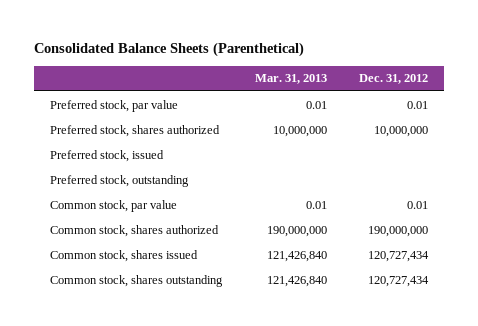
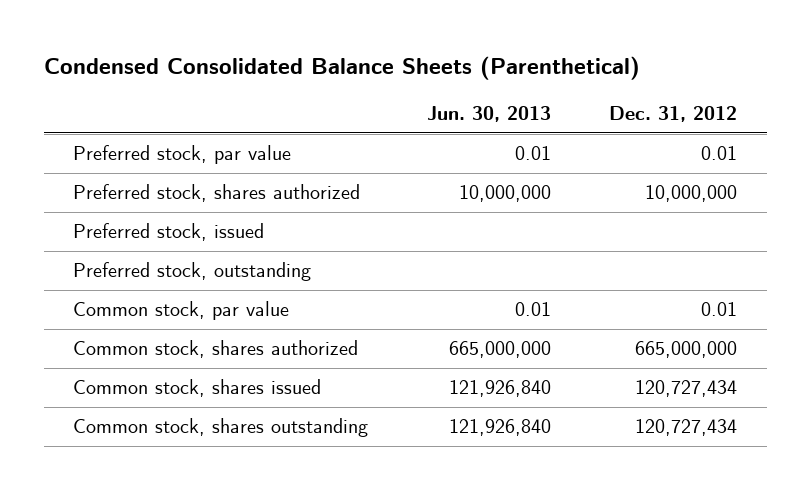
- Consolidated Balance Sheets (Parenthetical)
+ Condensed Consolidated Balance Sheets (Parenthetical)
- | Mar. 31, 2013 | Dec. 31, 2012
+ | Jun. 30, 2013 | Dec. 31, 2012
- Common stock, shares authorized | 190,000,000 | 190,000,000
+ Common stock, shares authorized | 665,000,000 | 665,000,000

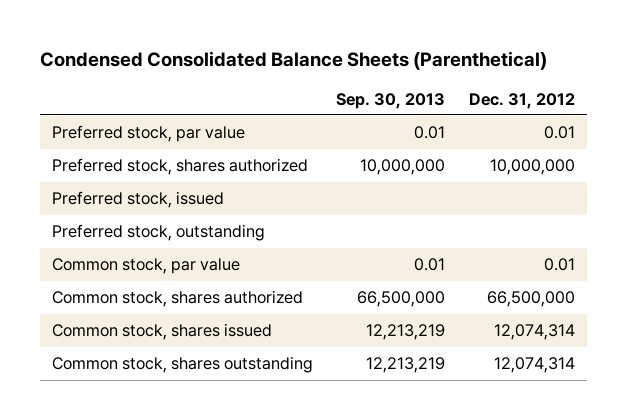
- | Jun. 30, 2013 | Dec. 31, 2012
+ | Sep. 30, 2013 | Dec. 31, 2012
- Common stock, shares authorized | 665,000,000 | 665,000,000
- Common stock, shares issued | 121,926,840 | 120,727,434
- Common stock, shares outstanding | 121,926,840 | 120,727,434
+ Common stock, shares authorized | 66,500,000 | 66,500,000
+ Common stock, shares issued | 12,213,219 | 12,074,314
+ Common stock, shares outstanding | 12,213,219 | 12,074,314

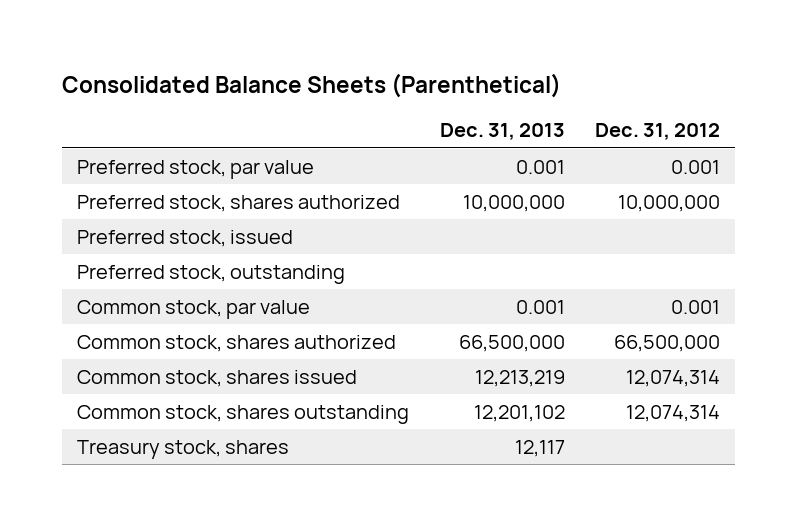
- Condensed Consolidated Balance Sheets (Parenthetical)
+ Consolidated Balance Sheets (Parenthetical)
- | Sep. 30, 2013 | Dec. 31, 2012
+ | Dec. 31, 2013 | Dec. 31, 2012
- Preferred stock, par value | 0.01 | 0.01
+ Preferred stock, par value | 0.001 | 0.001
- Common stock, par value | 0.01 | 0.01
+ Common stock, par value | 0.001 | 0.001
+ Treasury stock, shares | 12,117 |

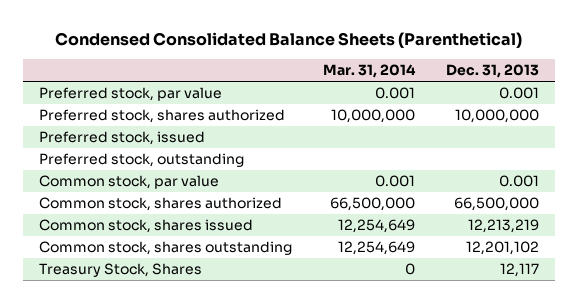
- Consolidated Balance Sheets (Parenthetical)
+ Condensed Consolidated Balance Sheets (Parenthetical)
- | Dec. 31, 2013 | Dec. 31, 2012
+ | Mar. 31, 2014 | Dec. 31, 2013
- Treasury stock, shares | 12,117 |
+ Treasury Stock, Shares | 0 | 12,117

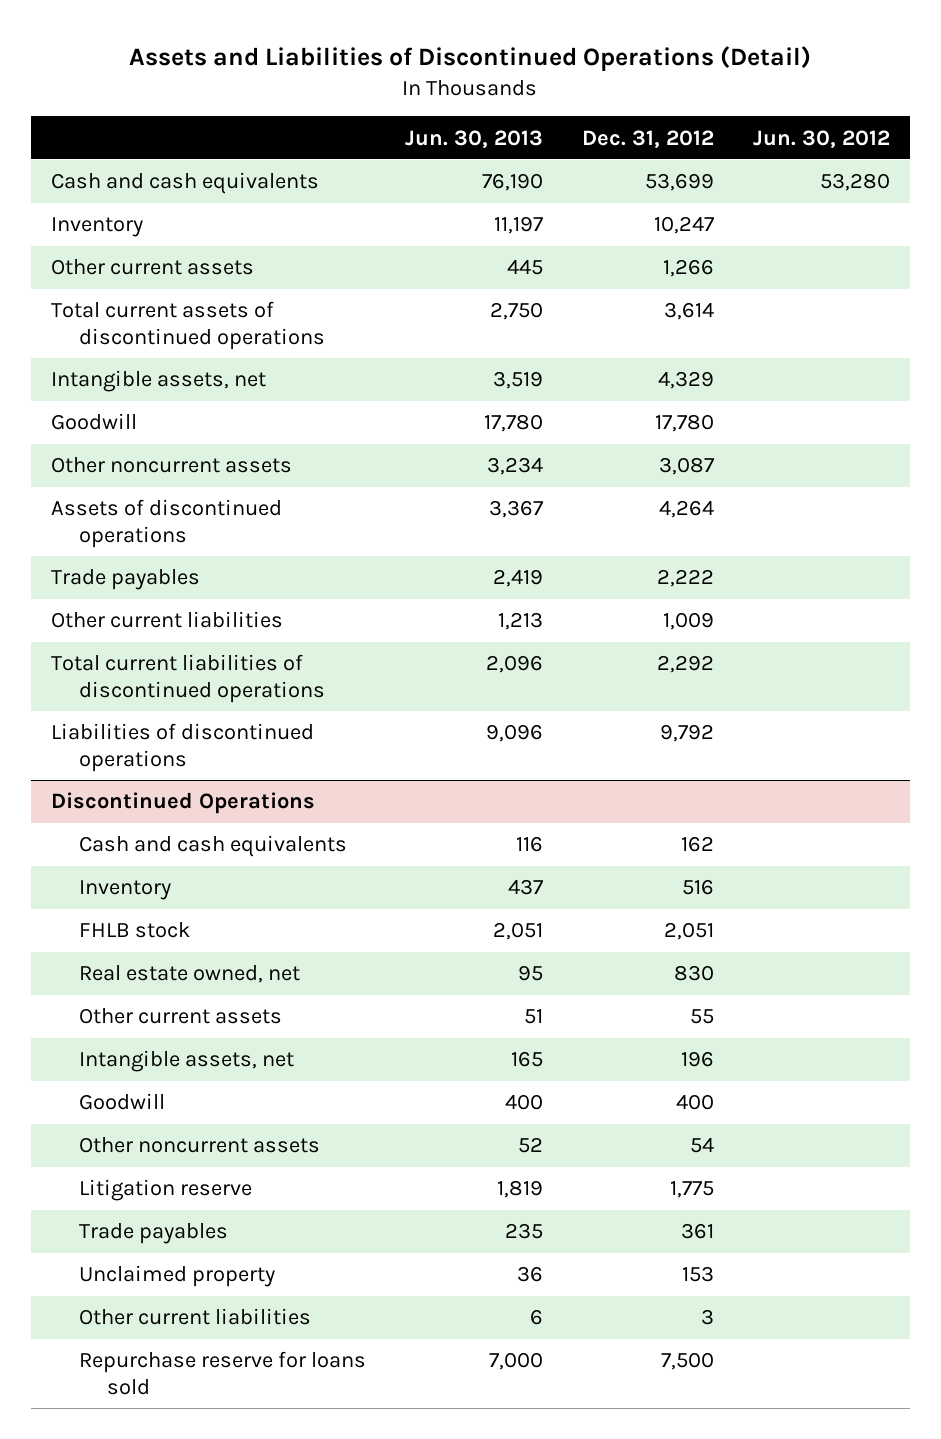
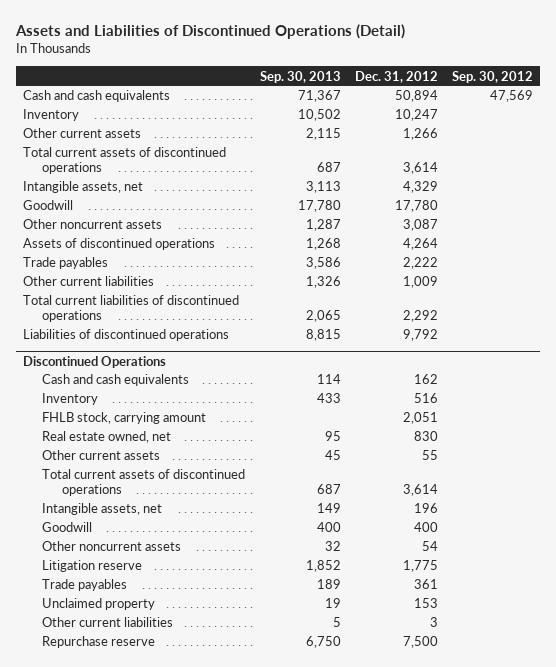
- | Jun. 30, 2013 | Dec. 31, 2012 | Jun. 30, 2012
+ | Sep. 30, 2013 | Dec. 31, 2012 | Sep. 30, 2012
- Cash and cash equivalents | 76,190 | 53,699 | 53,280
+ Cash and cash equivalents | 71,367 | 50,894 | 47,569
@ Discontinued Operations
- FHLB stock | 2,051 | 2,051 |
+ FHLB stock, carrying amount | | 2,051 |
+ Total current assets of discontinued operations | 687 | 3,614 |
- Repurchase reserve for loans sold | 7,000 | 7,500 |
+ Repurchase reserve | 6,750 | 7,500 |

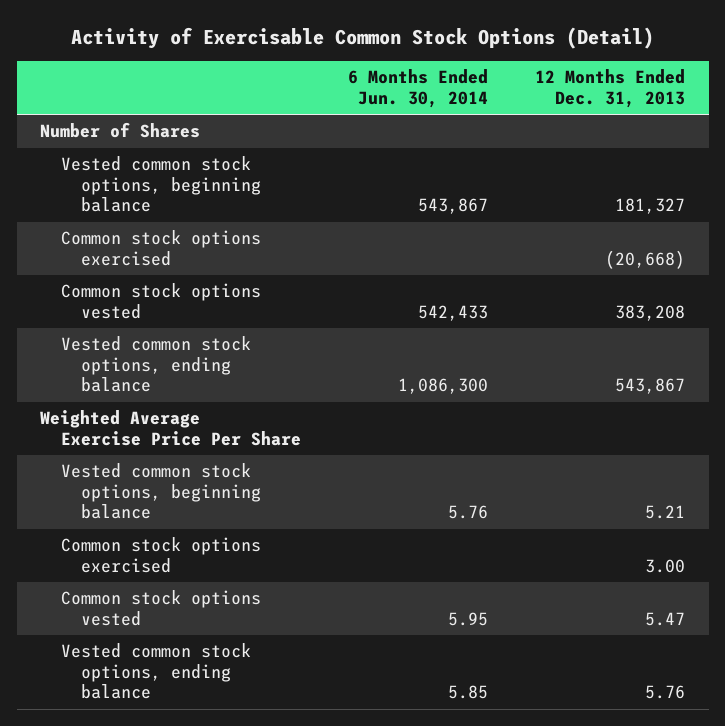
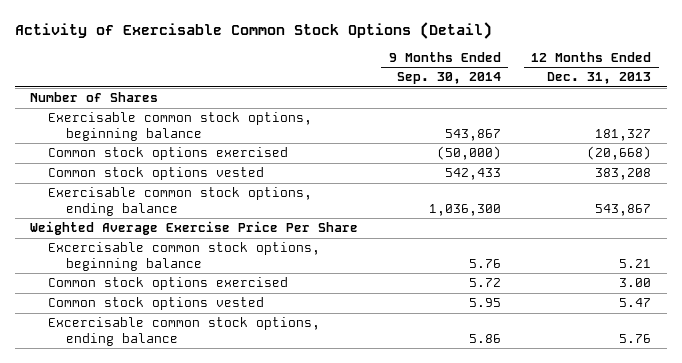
- | 6 Months Ended Jun. 30, 2014 | 12 Months Ended Dec. 31, 2013
+ | 9 Months Ended Sep. 30, 2014 | 12 Months Ended Dec. 31, 2013
- Vested common stock options, beginning balance | 543,867 | 181,327
+ Exercisable common stock options, beginning balance | 543,867 | 181,327
- Vested common stock options, ending balance | 1,086,300 | 543,867
+ Exercisable common stock options, ending balance | 1,036,300 | 543,867
- Vested common stock options, beginning balance | 5.76 | 5.21
+ Excercisable common stock options, beginning balance | 5.76 | 5.21
- Vested common stock options, ending balance | 5.85 | 5.76
+ Excercisable common stock options, ending balance | 5.86 | 5.76

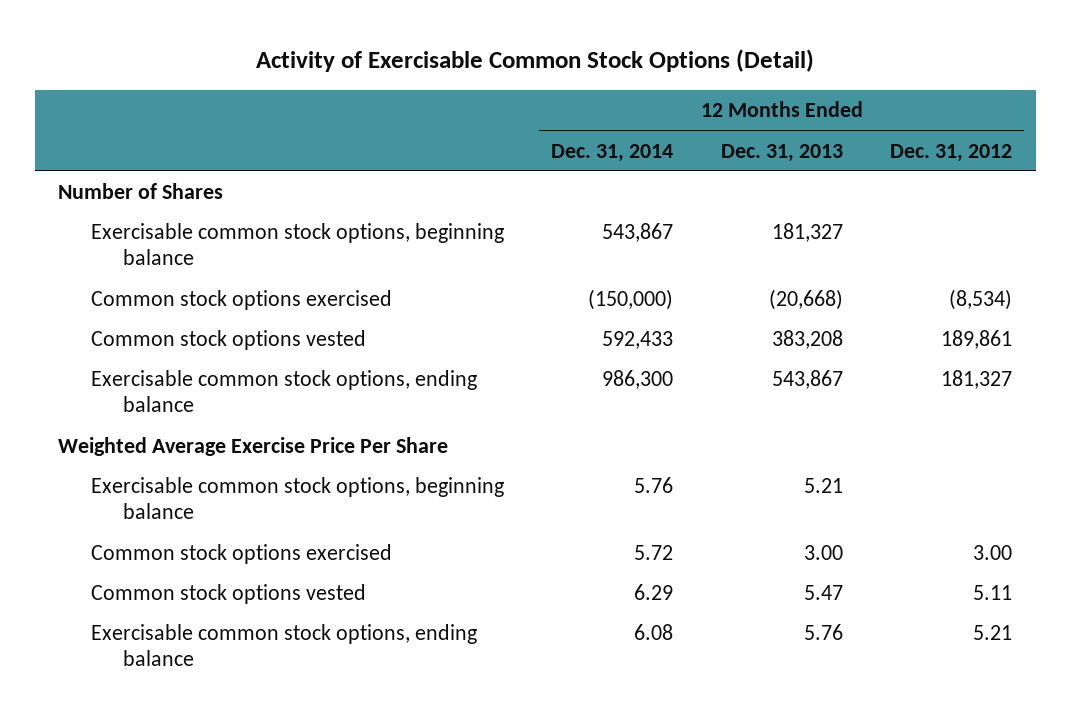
- | 9 Months Ended Sep. 30, 2014 | 12 Months Ended Dec. 31, 2013
+ | 12 Months Ended Dec. 31, 2014 | 12 Months Ended Dec. 31, 2013 | 12 Months Ended Dec. 31, 2012
- Excercisable common stock options, beginning balance | 5.76 | 5.21
+ Exercisable common stock options, beginning balance | 5.76 | 5.21 |
- Excercisable common stock options, ending balance | 5.86 | 5.76
+ Exercisable common stock options, ending balance | 6.08 | 5.76 | 5.21

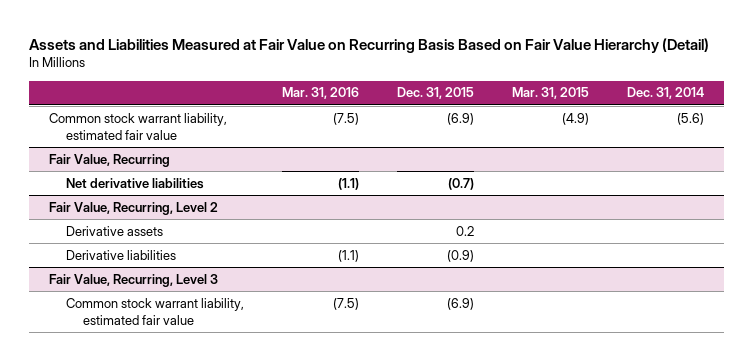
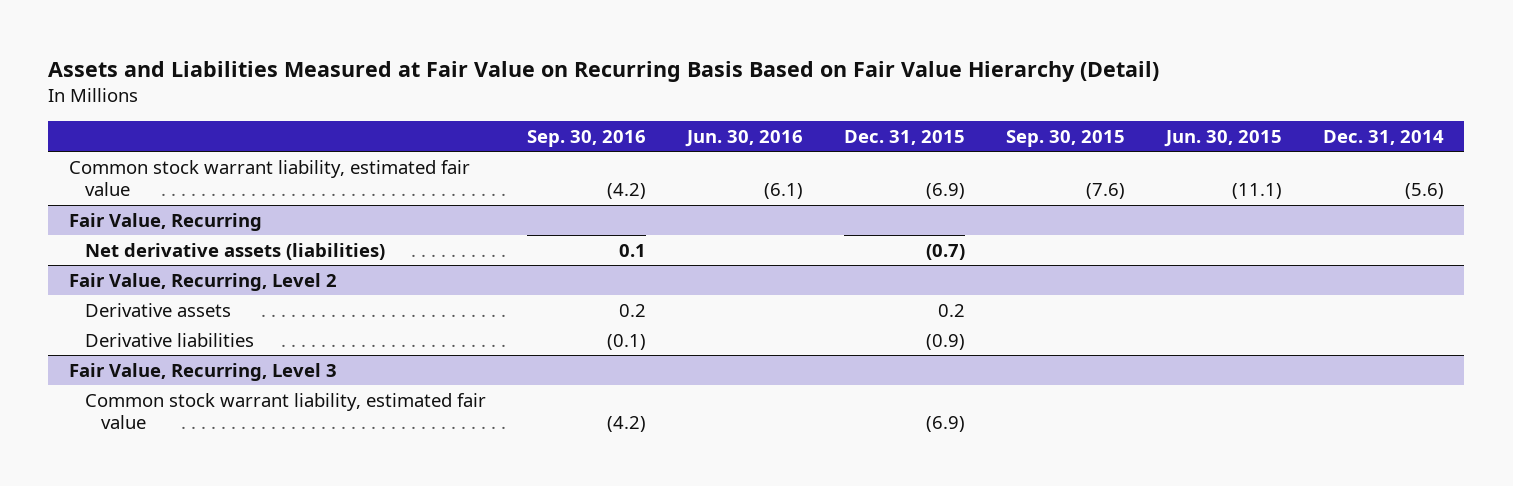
- | Mar. 31, 2016 | Dec. 31, 2015 | Mar. 31, 2015 | Dec. 31, 2014
+ | Sep. 30, 2016 | Jun. 30, 2016 | Dec. 31, 2015 | Sep. 30, 2015 | Jun. 30, 2015 | Dec. 31, 2014
@ Fair Value, Recurring
- Net derivative liabilities | (1.1) | (0.7) | |
+ Net derivative assets (liabilities) | 0.1 | | (0.7) | | |

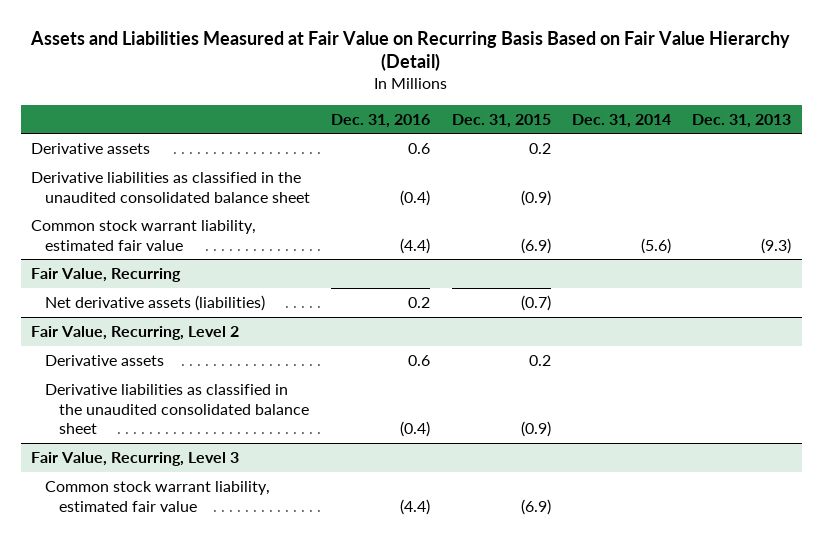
- | Sep. 30, 2016 | Jun. 30, 2016 | Dec. 31, 2015 | Sep. 30, 2015 | Jun. 30, 2015 | Dec. 31, 2014
+ | Dec. 31, 2016 | Dec. 31, 2015 | Dec. 31, 2014 | Dec. 31, 2013
+ Derivative assets | 0.6 | 0.2 | |
+ Derivative liabilities as classified in the unaudited consolidated balance sheet | (0.4) | (0.9) | |
@ Fair Value, Recurring, Level 2
- Derivative liabilities | (0.1) | | (0.9) | | |
+ Derivative liabilities as classified in the unaudited consolidated balance sheet | (0.4) | (0.9) | |

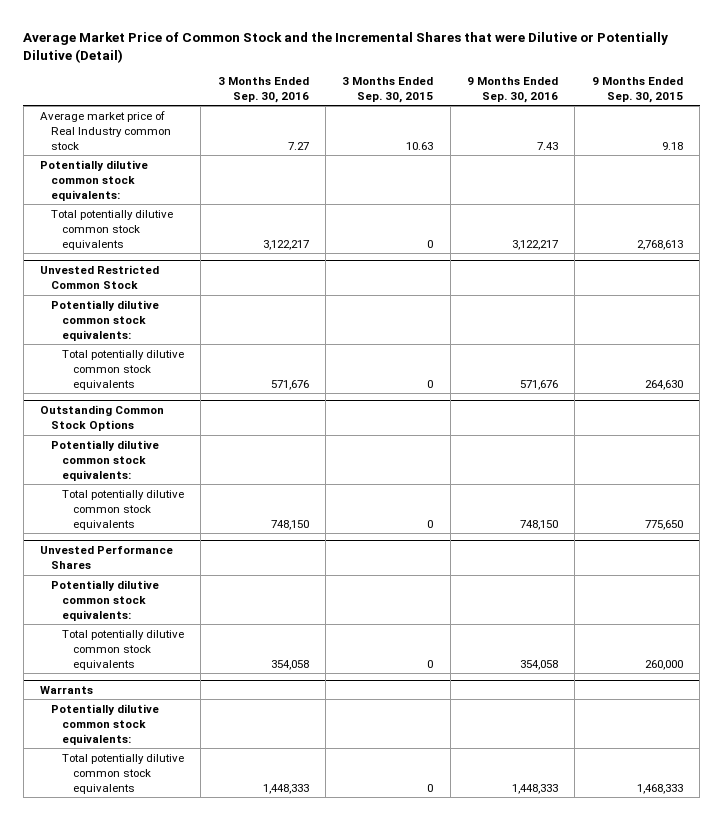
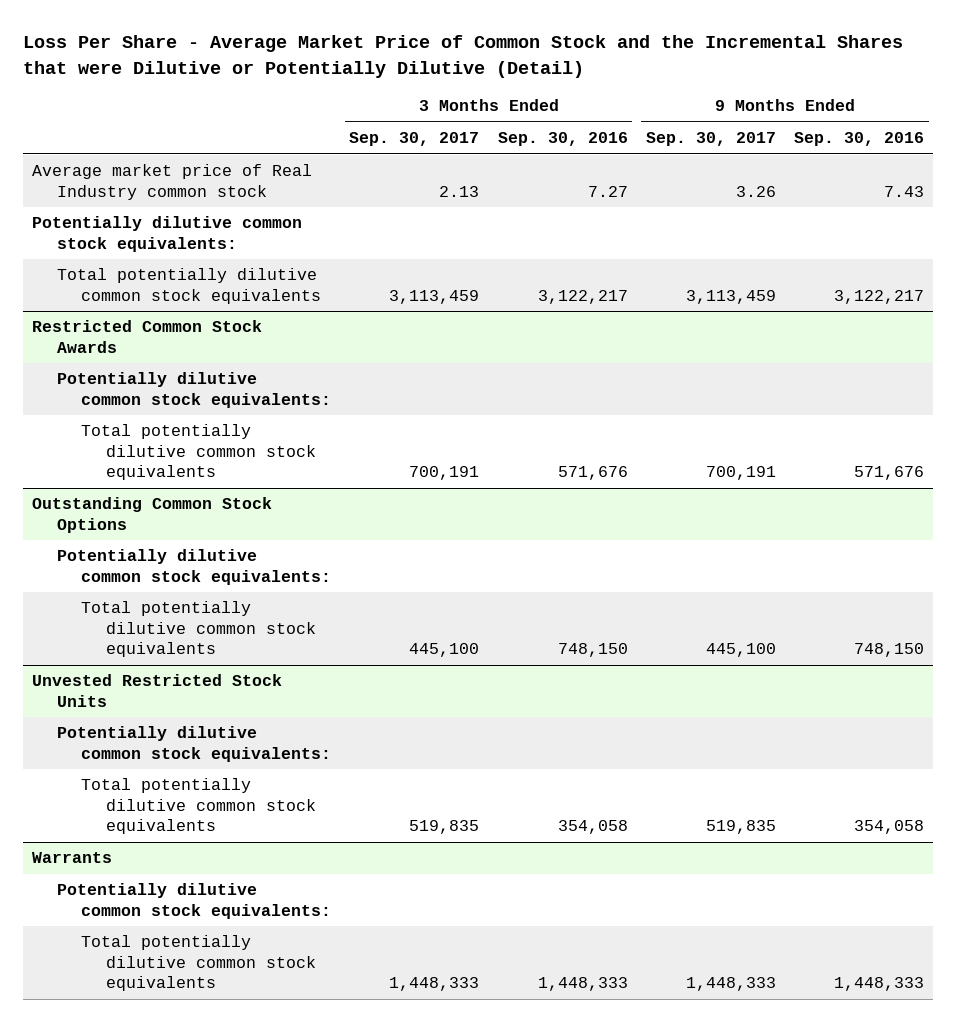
- Average Market Price of Common Stock and the Incremental Shares that were Dilutive or Potentially Dilutive (Detail)
+ Loss Per Share - Average Market Price of Common Stock and the Incremental Shares that were Dilutive or Potentially Dilutive (Detail)
- | 3 Months Ended Sep. 30, 2016 | 3 Months Ended Sep. 30, 2015 | 9 Months Ended Sep. 30, 2016 | 9 Months Ended Sep. 30, 2015
+ | 3 Months Ended Sep. 30, 2017 | 3 Months Ended Sep. 30, 2016 | 9 Months Ended Sep. 30, 2017 | 9 Months Ended Sep. 30, 2016
- Unvested Restricted Common Stock
+ Restricted Common Stock Awards
- Unvested Performance Shares
+ Unvested Restricted Stock Units

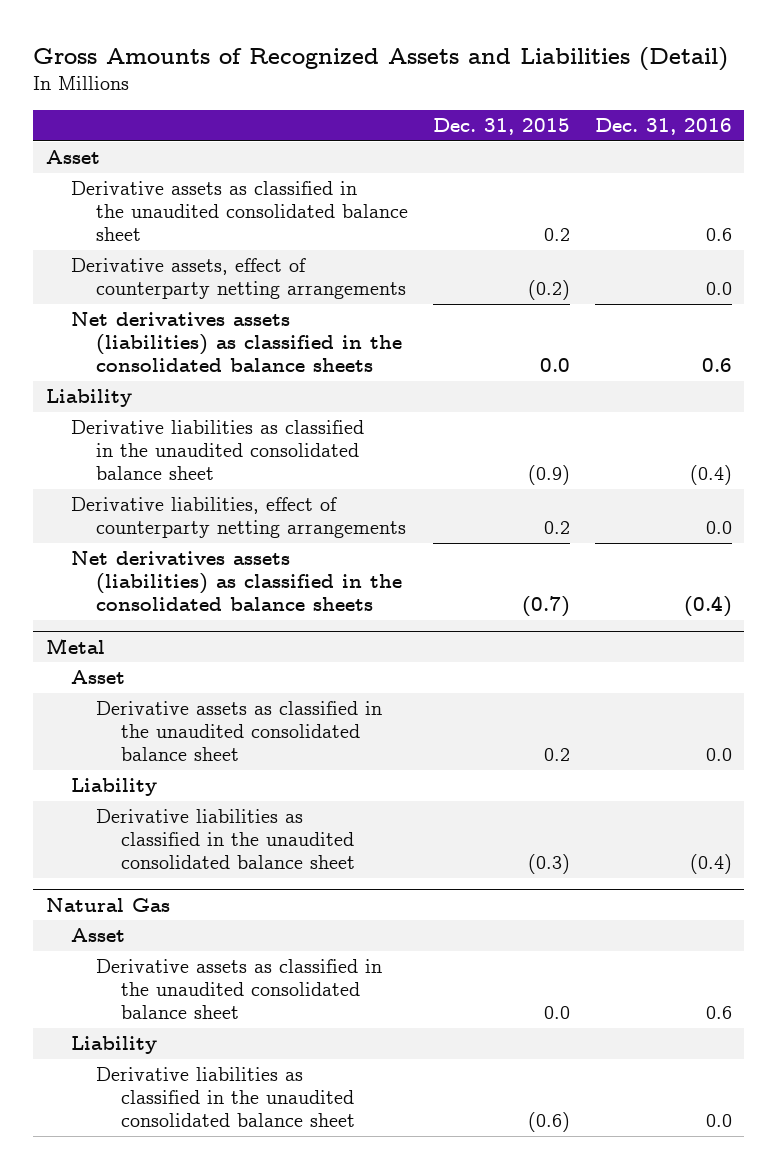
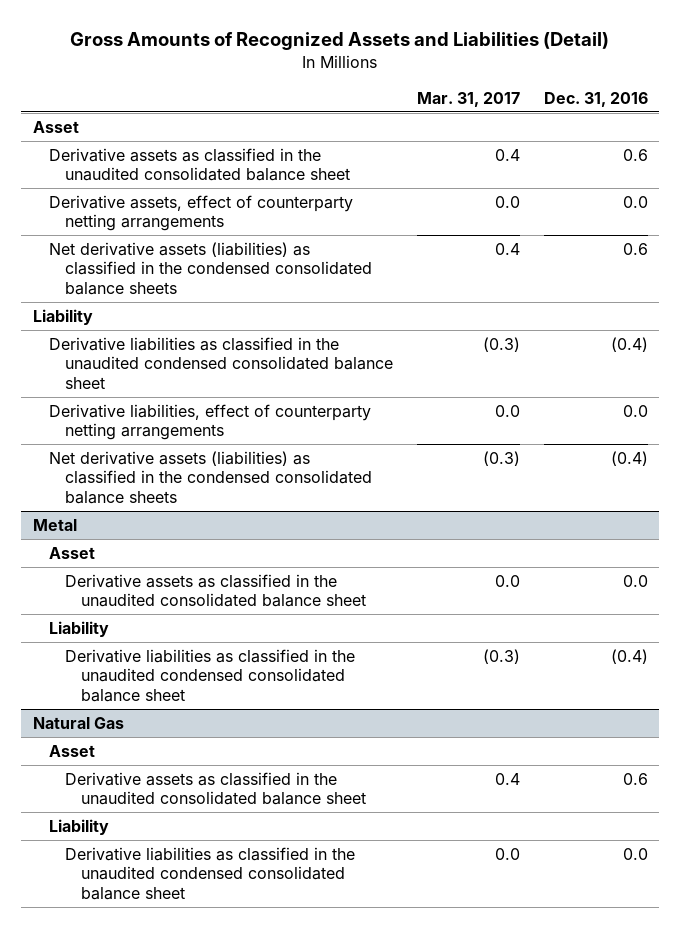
- | Dec. 31, 2015 | Dec. 31, 2016
+ | Mar. 31, 2017 | Dec. 31, 2016
- Net derivatives assets (liabilities) as classified in the consolidated balance sheets | 0.0 | 0.6
+ Net derivative assets (liabilities) as classified in the condensed consolidated balance sheets | 0.4 | 0.6
- Derivative liabilities as classified in the unaudited consolidated balance sheet | (0.9) | (0.4)
+ Derivative liabilities as classified in the unaudited condensed consolidated balance sheet | (0.3) | (0.4)
- Net derivatives assets (liabilities) as classified in the consolidated balance sheets | (0.7) | (0.4)
+ Net derivative assets (liabilities) as classified in the condensed consolidated balance sheets | (0.3) | (0.4)
@ Metal
- Derivative liabilities as classified in the unaudited consolidated balance sheet | (0.3) | (0.4)
+ Derivative liabilities as classified in the unaudited condensed consolidated balance sheet | (0.3) | (0.4)
@ Natural Gas
- Derivative liabilities as classified in the unaudited consolidated balance sheet | (0.6) | 0.0
+ Derivative liabilities as classified in the unaudited condensed consolidated balance sheet | 0.0 | 0.0

